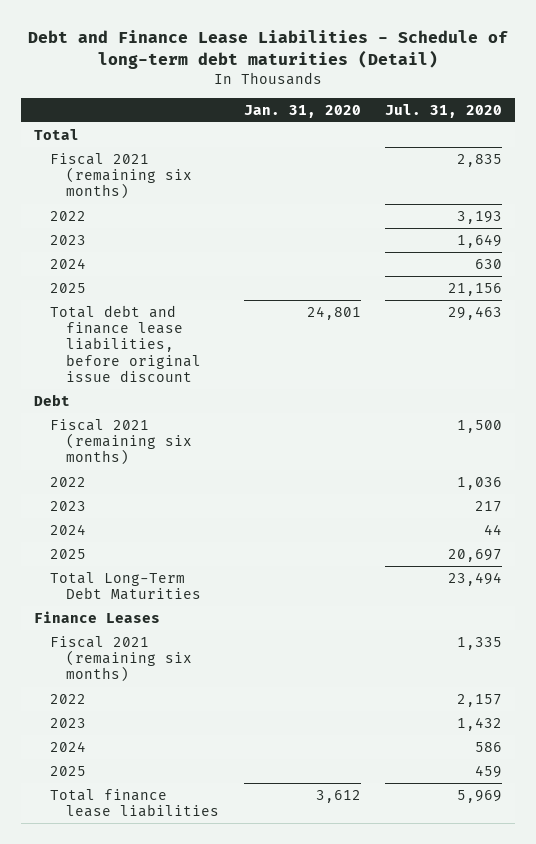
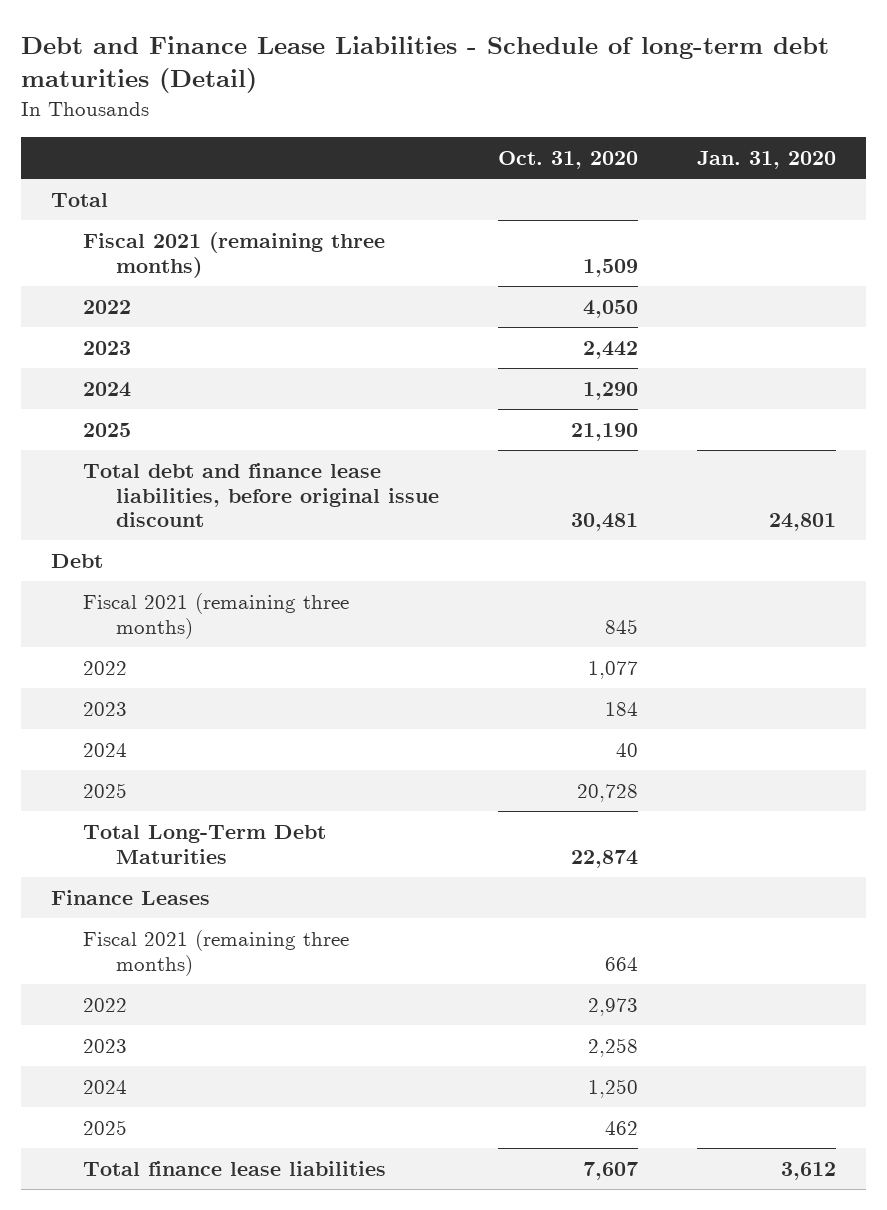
- | Jan. 31, 2020 | Jul. 31, 2020
+ | Oct. 31, 2020 | Jan. 31, 2020
- Fiscal 2021 (remaining six months) | | 2,835
+ Fiscal 2021 (remaining three months) | 1,509 |
- Fiscal 2021 (remaining six months) | | 1,500
+ Fiscal 2021 (remaining three months) | 845 |
- Fiscal 2021 (remaining six months) | | 1,335
+ Fiscal 2021 (remaining three months) | 664 |

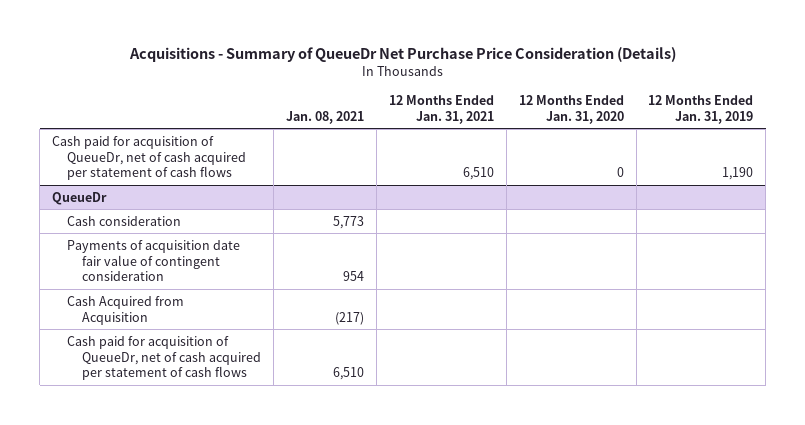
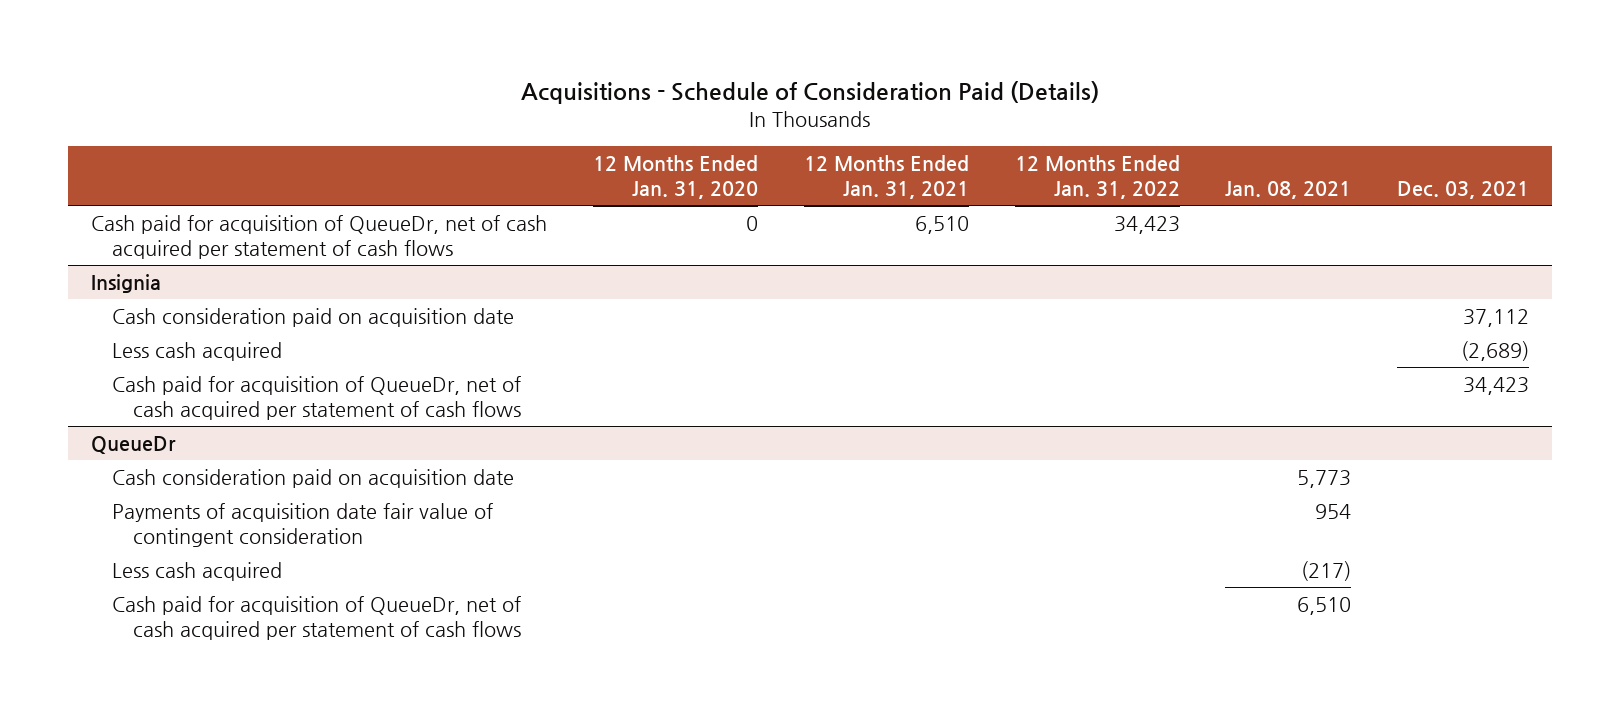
- Acquisitions - Summary of QueueDr Net Purchase Price Consideration (Details)
+ Acquisitions - Schedule of Consideration Paid (Details)
- | Jan. 08, 2021 | 12 Months Ended Jan. 31, 2021 | 12 Months Ended Jan. 31, 2020 | 12 Months Ended Jan. 31, 2019
+ | 12 Months Ended Jan. 31, 2020 | 12 Months Ended Jan. 31, 2021 | 12 Months Ended Jan. 31, 2022 | Jan. 08, 2021 | Dec. 03, 2021
+ Insignia
+ Cash consideration paid on acquisition date | | | | | 37,112
+ Less cash acquired | | | | | (2,689)
+ Cash paid for acquisition of QueueDr, net of cash acquired per statement of cash flows | | | | | 34,423
@ QueueDr
- Cash consideration | 5,773 | | |
+ Cash consideration paid on acquisition date | | | | 5,773 |
- Cash Acquired from Acquisition | (217) | | |
+ Less cash acquired | | | | (217) |

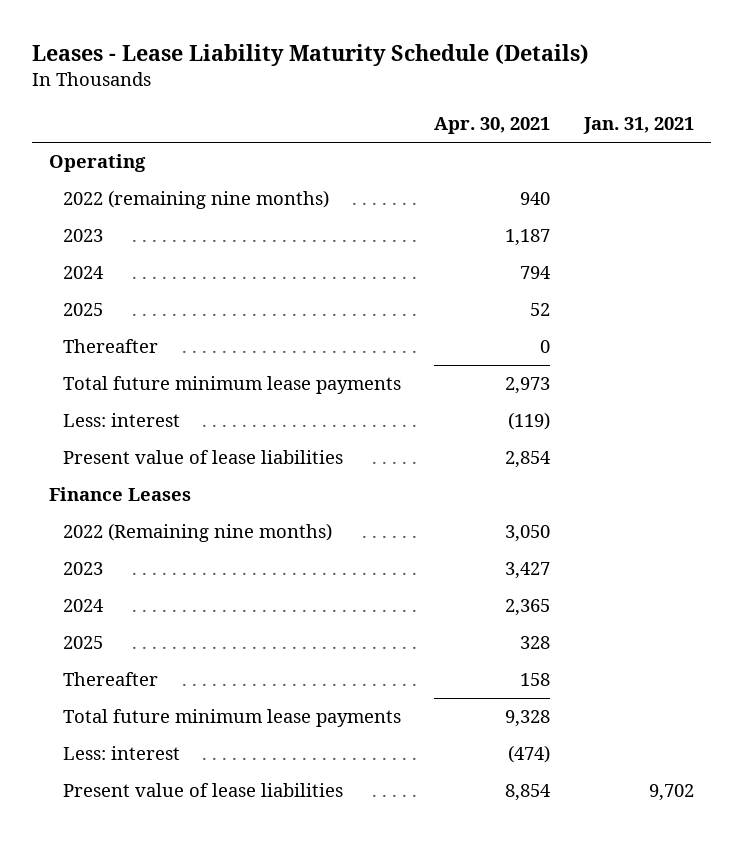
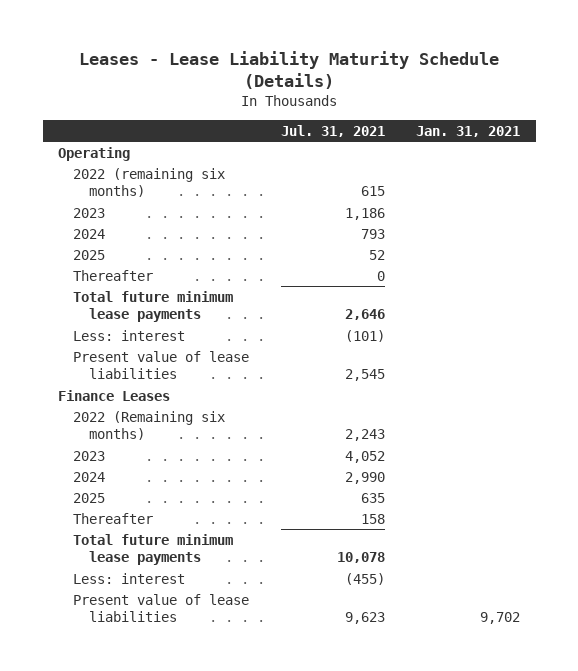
- | Apr. 30, 2021 | Jan. 31, 2021
+ | Jul. 31, 2021 | Jan. 31, 2021
- 2022 (remaining nine months) | 940 |
+ 2022 (remaining six months) | 615 |
- 2022 (Remaining nine months) | 3,050 |
+ 2022 (Remaining six months) | 2,243 |

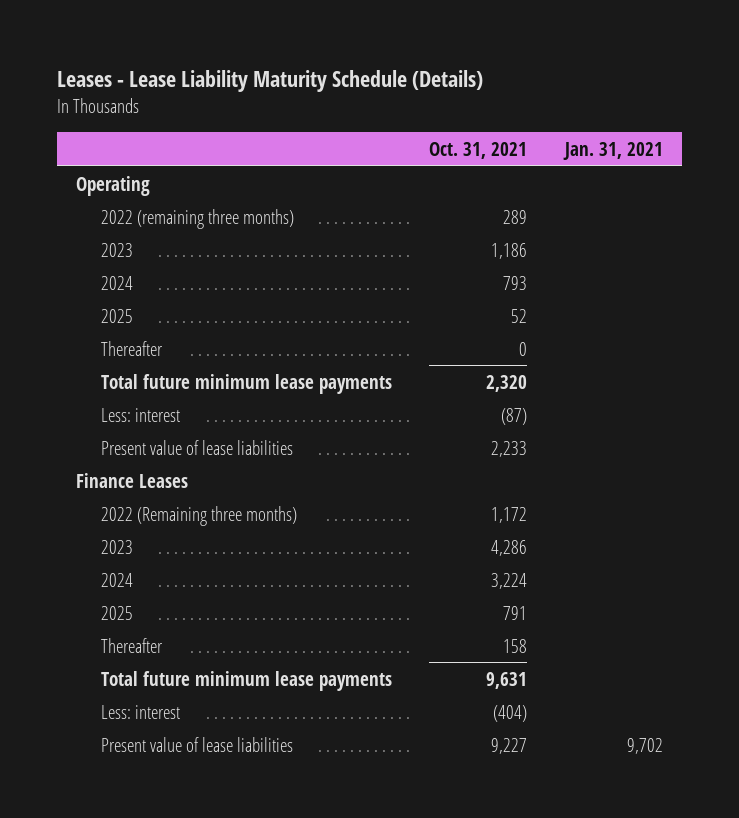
- | Jul. 31, 2021 | Jan. 31, 2021
+ | Oct. 31, 2021 | Jan. 31, 2021
- 2022 (remaining six months) | 615 |
+ 2022 (remaining three months) | 289 |
- 2022 (Remaining six months) | 2,243 |
+ 2022 (Remaining three months) | 1,172 |

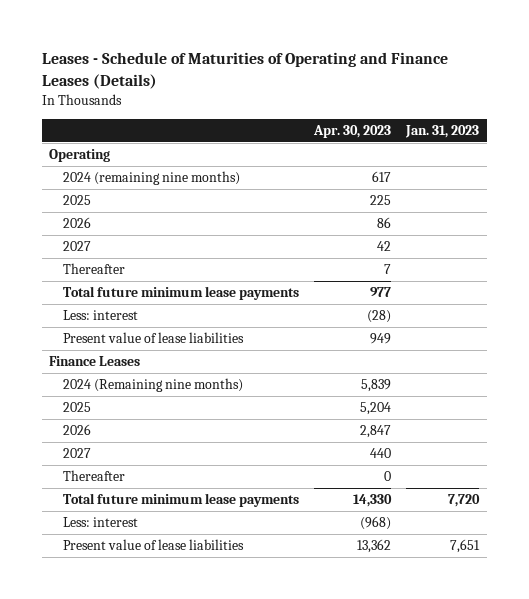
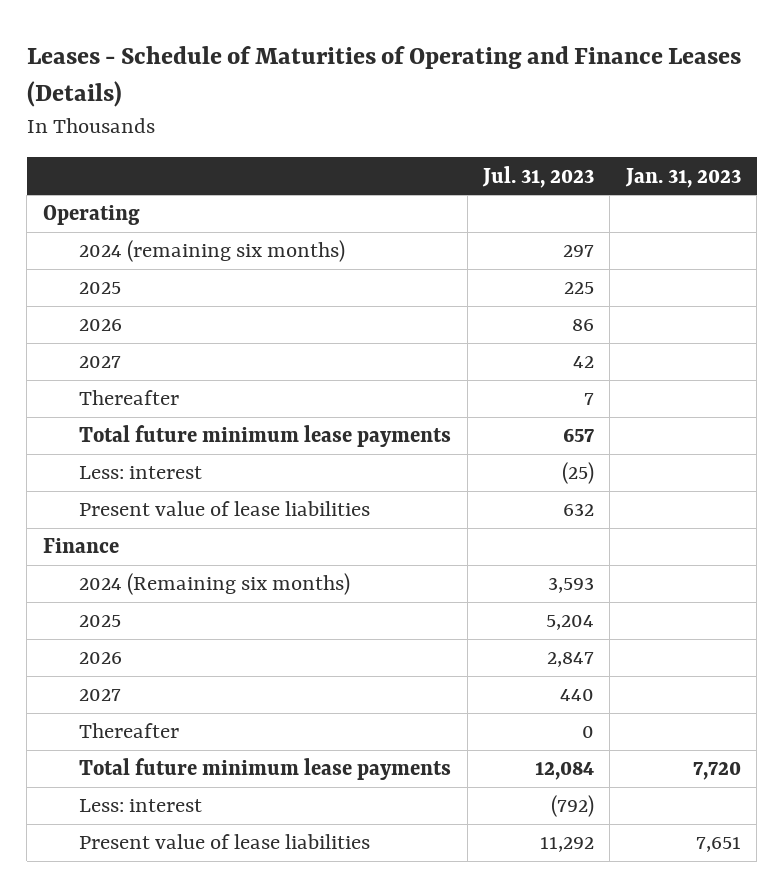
- | Apr. 30, 2023 | Jan. 31, 2023
+ | Jul. 31, 2023 | Jan. 31, 2023
- 2024 (remaining nine months) | 617 |
+ 2024 (remaining six months) | 297 |
- Finance Leases
- 2024 (Remaining nine months) | 5,839 |
+ Finance
+ 2024 (Remaining six months) | 3,593 |

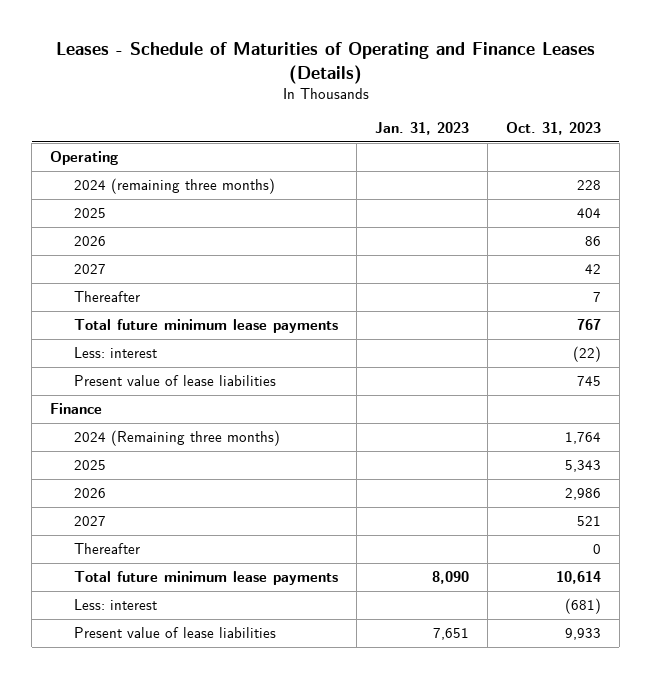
- | Jul. 31, 2023 | Jan. 31, 2023
+ | Jan. 31, 2023 | Oct. 31, 2023
- 2024 (remaining six months) | 297 |
+ 2024 (remaining three months) | | 228
- 2024 (Remaining six months) | 3,593 |
+ 2024 (Remaining three months) | | 1,764
- Total future minimum lease payments | 12,084 | 7,720
+ Total future minimum lease payments | 8,090 | 10,614

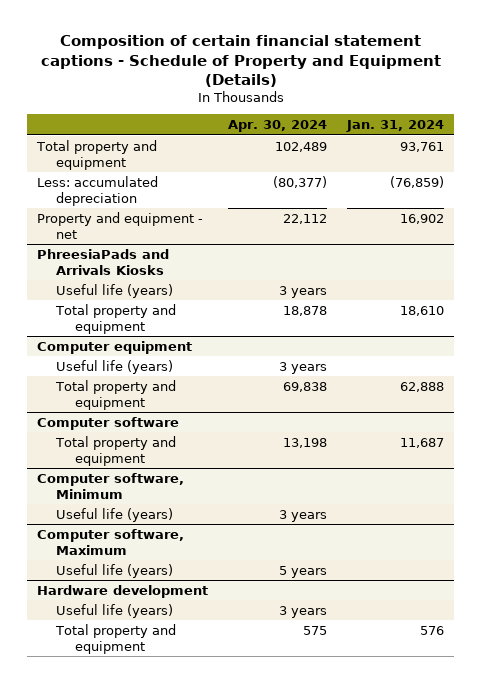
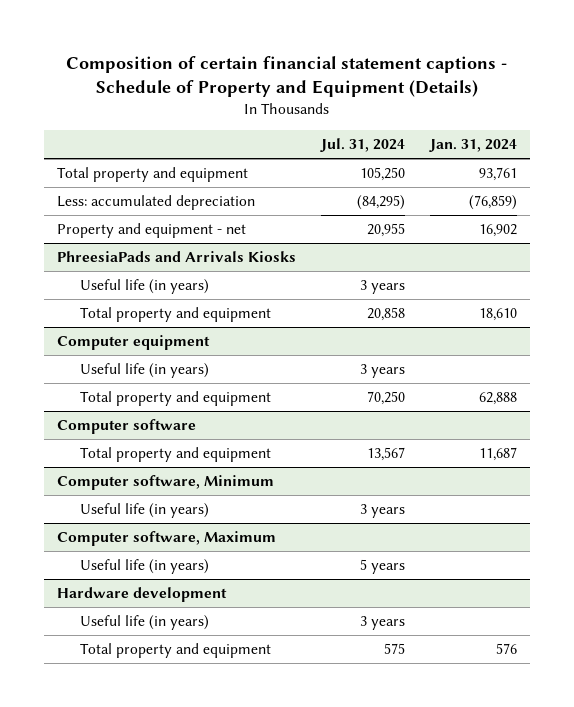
- | Apr. 30, 2024 | Jan. 31, 2024
+ | Jul. 31, 2024 | Jan. 31, 2024
@ PhreesiaPads and Arrivals Kiosks
- Useful life (years) | 3 years |
+ Useful life (in years) | 3 years |
@ Computer equipment
- Useful life (years) | 3 years |
+ Useful life (in years) | 3 years |
@ Computer software, Minimum
- Useful life (years) | 3 years |
+ Useful life (in years) | 3 years |
@ Computer software, Maximum
- Useful life (years) | 5 years |
+ Useful life (in years) | 5 years |
@ Hardware development
- Useful life (years) | 3 years |
+ Useful life (in years) | 3 years |

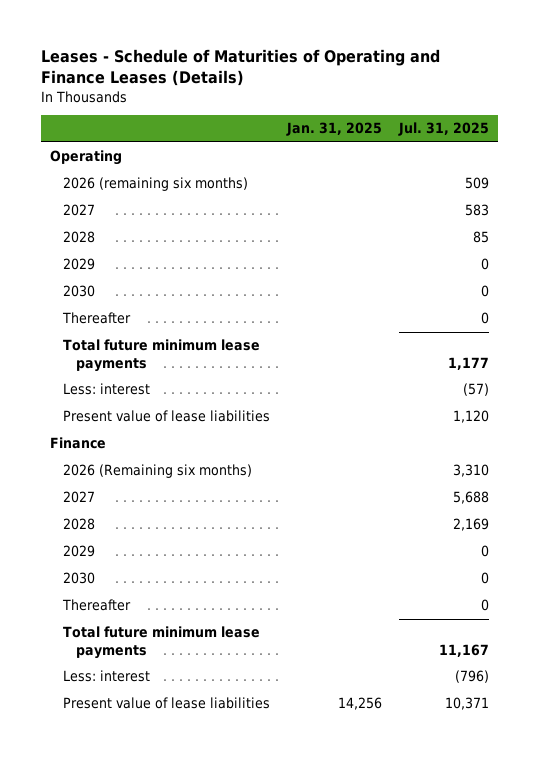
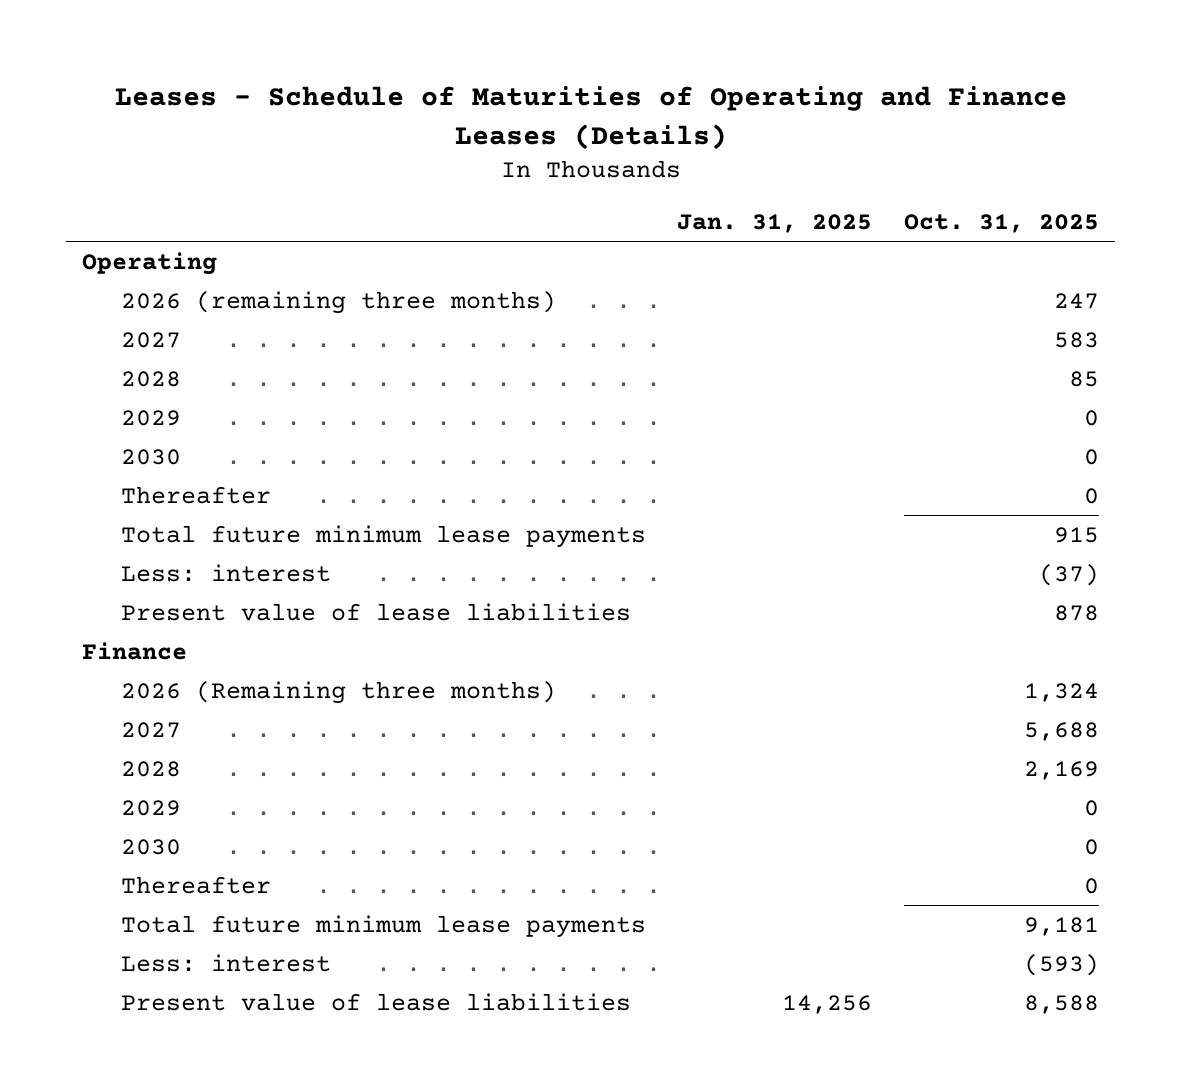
- | Jan. 31, 2025 | Jul. 31, 2025
+ | Jan. 31, 2025 | Oct. 31, 2025
- 2026 (remaining six months) | | 509
+ 2026 (remaining three months) | | 247
- 2026 (Remaining six months) | | 3,310
+ 2026 (Remaining three months) | | 1,324

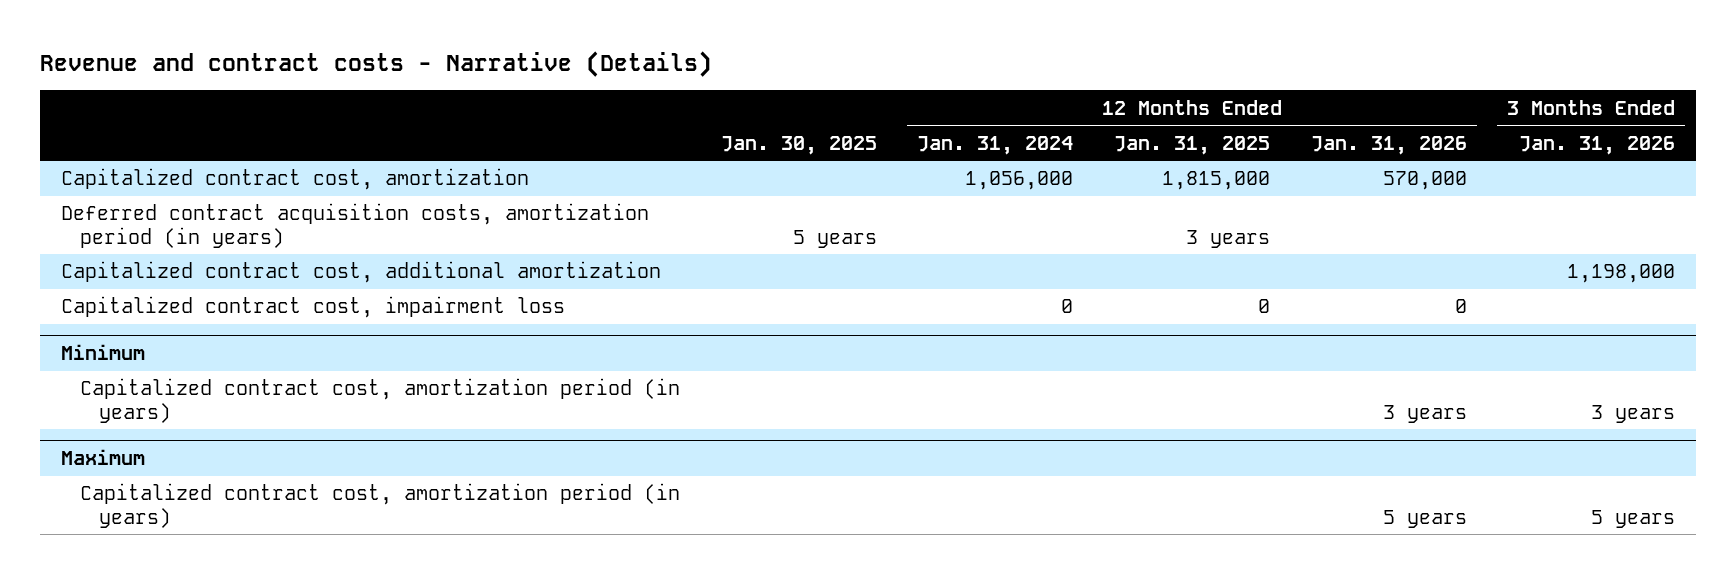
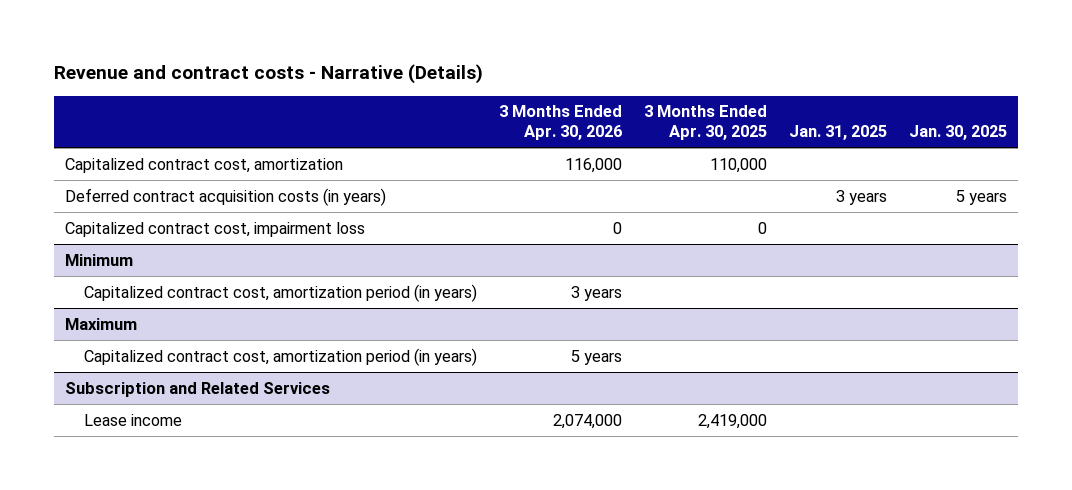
- | Jan. 30, 2025 | 12 Months Ended Jan. 31, 2024 | 12 Months Ended Jan. 31, 2025 | 12 Months Ended Jan. 31, 2026 | 3 Months Ended Jan. 31, 2026
+ | 3 Months Ended Apr. 30, 2026 | 3 Months Ended Apr. 30, 2025 | Jan. 31, 2025 | Jan. 30, 2025
- Deferred contract acquisition costs, amortization period (in years) | 5 years | | 3 years | |
- Capitalized contract cost, additional amortization | | | | | 1,198,000
+ Deferred contract acquisition costs (in years) | | | 3 years | 5 years
+ Subscription and Related Services
+ Lease income | 2,074,000 | 2,419,000 | |

